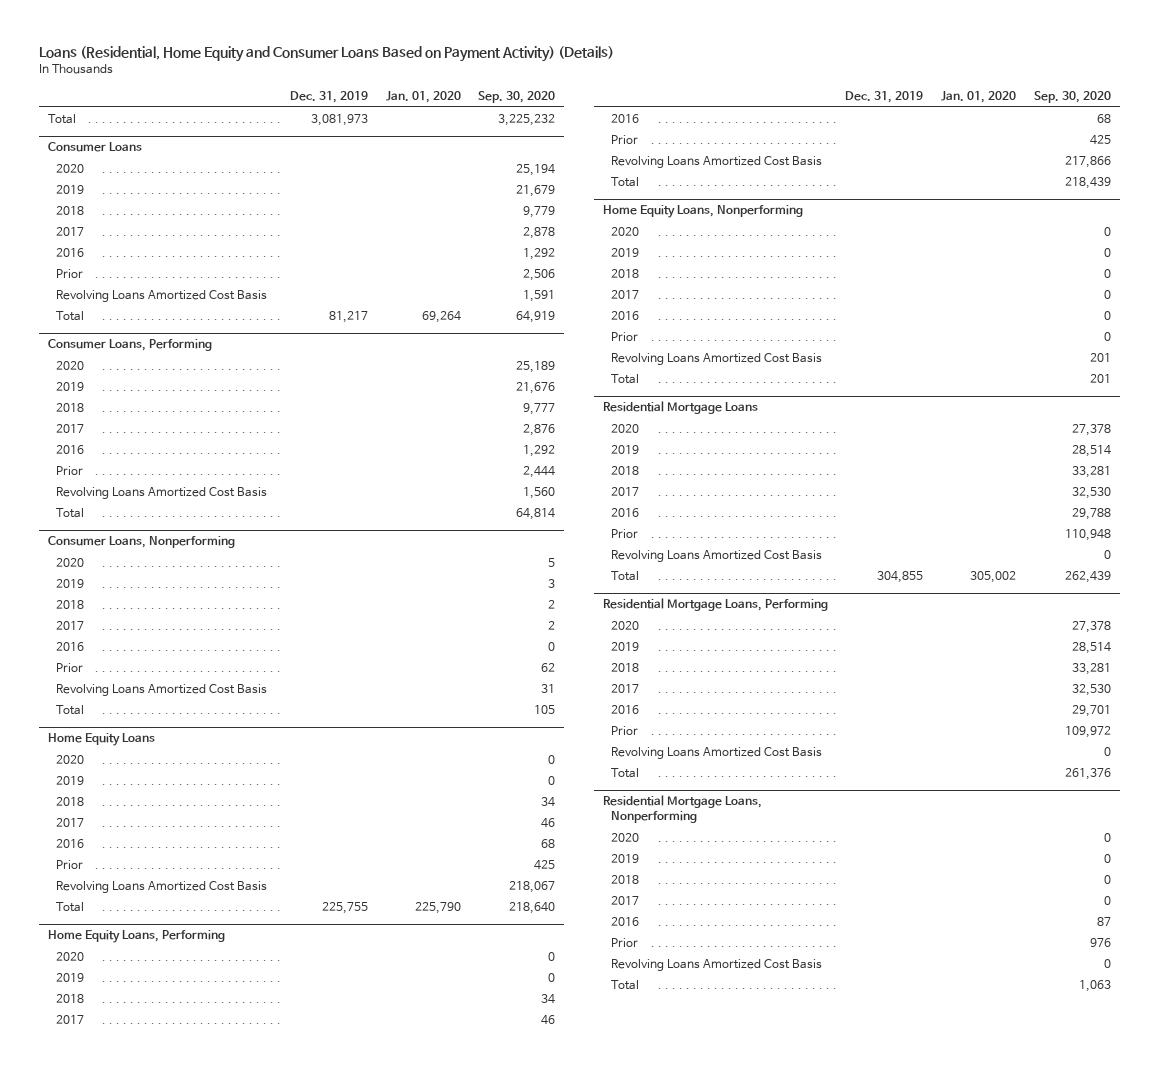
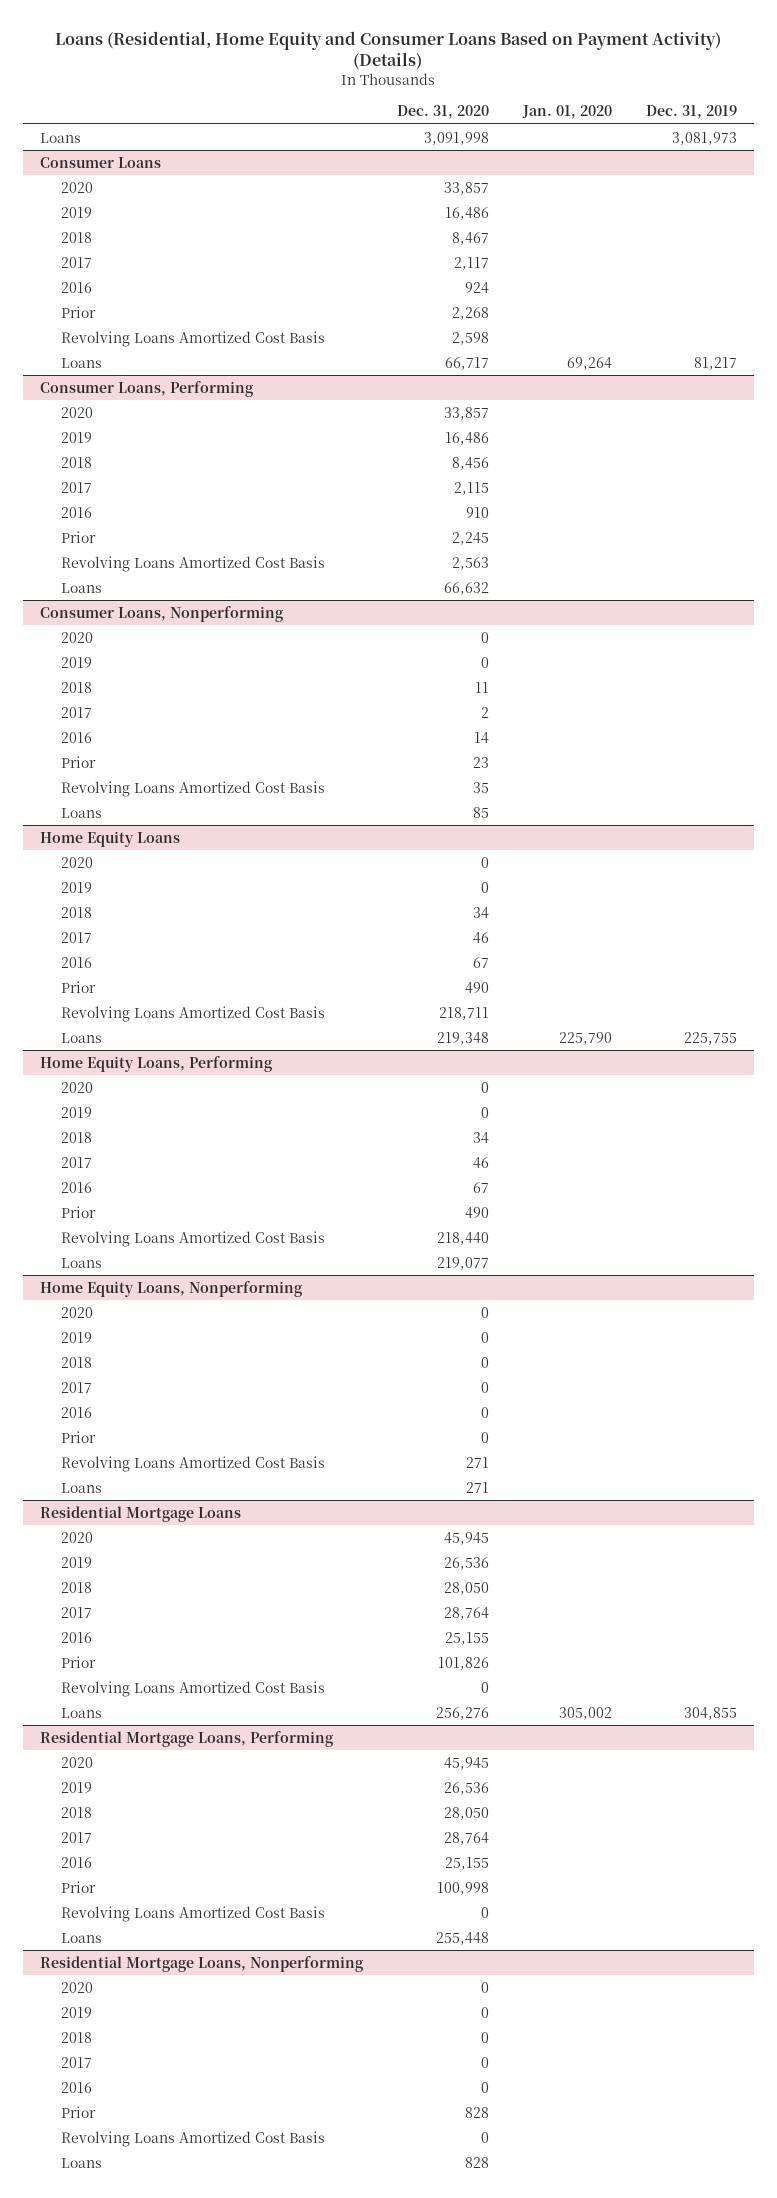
- | Dec. 31, 2019 | Jan. 01, 2020 | Sep. 30, 2020
+ | Dec. 31, 2020 | Jan. 01, 2020 | Dec. 31, 2019
- Total | 3,081,973 | | 3,225,232
+ Loans | 3,091,998 | | 3,081,973
@ Consumer Loans
- Total | 81,217 | 69,264 | 64,919
+ Loans | 66,717 | 69,264 | 81,217
@ Consumer Loans, Performing
- Total | | | 64,814
+ Loans | 66,632 | |
@ Consumer Loans, Nonperforming
- Total | | | 105
+ Loans | 85 | |
@ Home Equity Loans
- Total | 225,755 | 225,790 | 218,640
+ Loans | 219,348 | 225,790 | 225,755
@ Home Equity Loans, Performing
- Total | | | 218,439
+ Loans | 219,077 | |
@ Home Equity Loans, Nonperforming
- Total | | | 201
+ Loans | 271 | |
@ Residential Mortgage Loans
- Total | 304,855 | 305,002 | 262,439
+ Loans | 256,276 | 305,002 | 304,855
@ Residential Mortgage Loans, Performing
- Total | | | 261,376
+ Loans | 255,448 | |
@ Residential Mortgage Loans, Nonperforming
- Total | | | 1,063
+ Loans | 828 | |

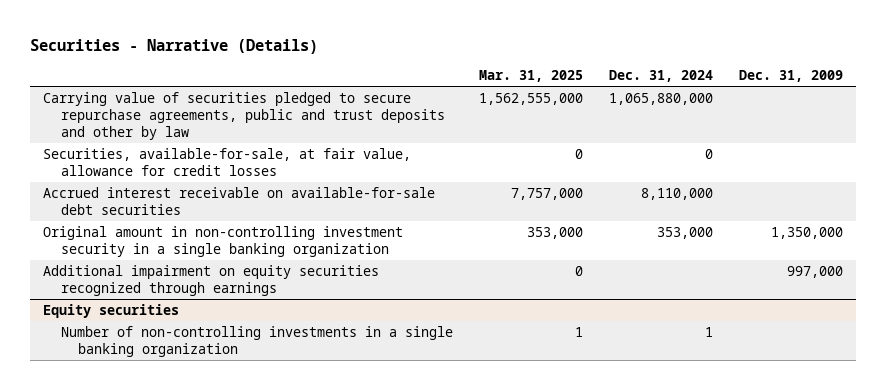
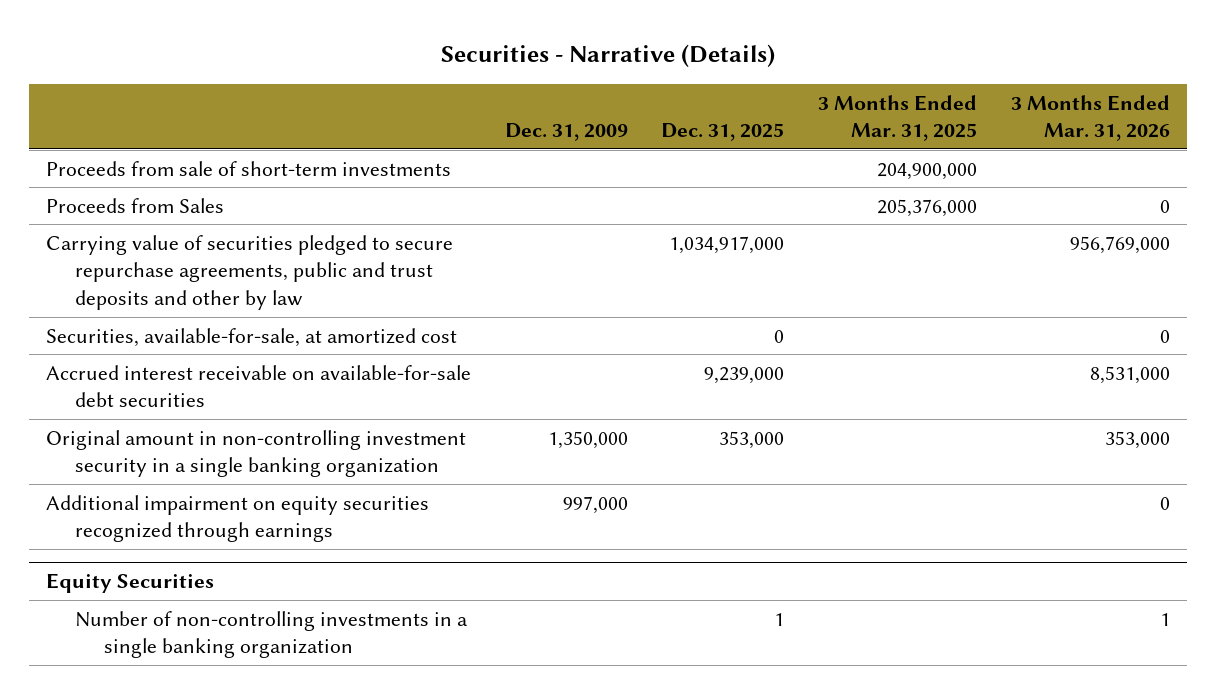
- | Mar. 31, 2025 | Dec. 31, 2024 | Dec. 31, 2009
+ | Dec. 31, 2009 | Dec. 31, 2025 | 3 Months Ended Mar. 31, 2025 | 3 Months Ended Mar. 31, 2026
+ Proceeds from sale of short-term investments | | | 204,900,000 |
+ Proceeds from Sales | | | 205,376,000 | 0
- Securities, available-for-sale, at fair value, allowance for credit losses | 0 | 0 |
+ Securities, available-for-sale, at amortized cost | | 0 | | 0
- Equity securities
+ Equity Securities

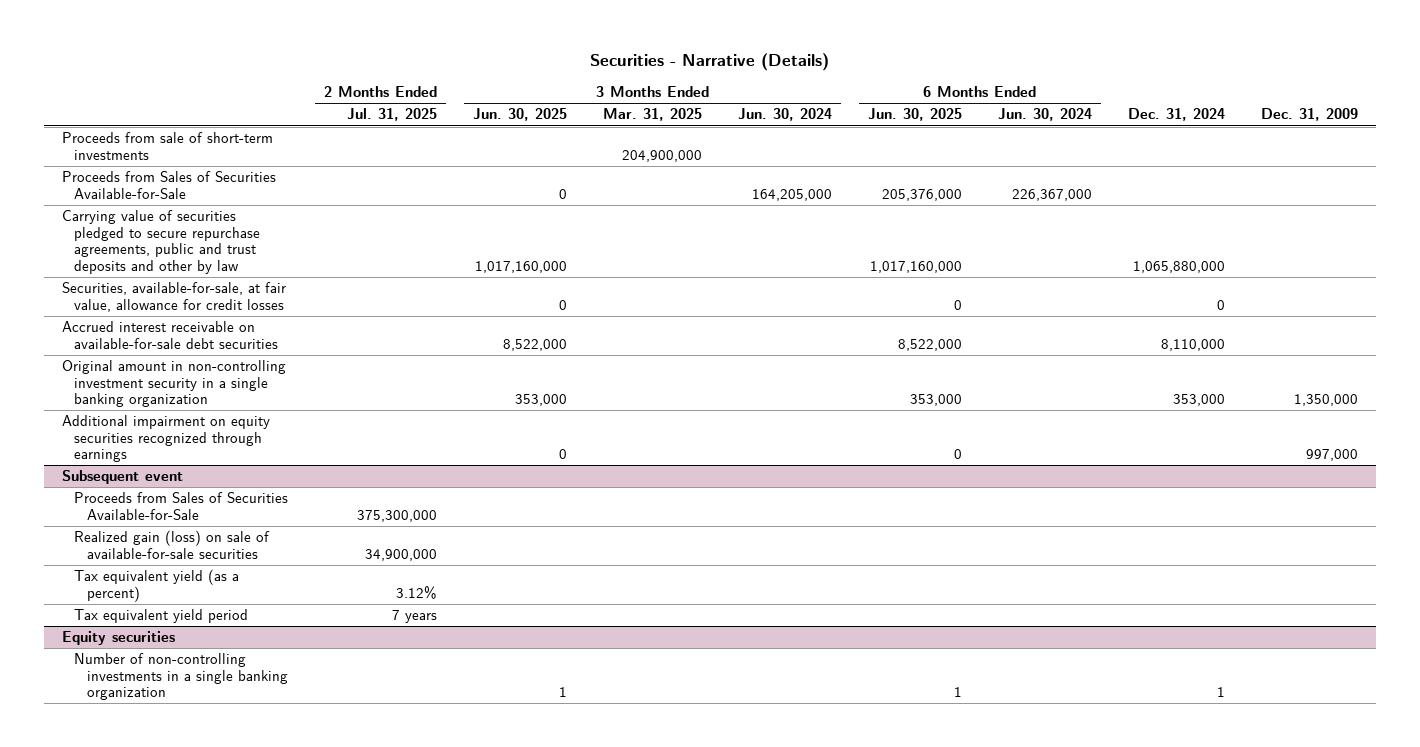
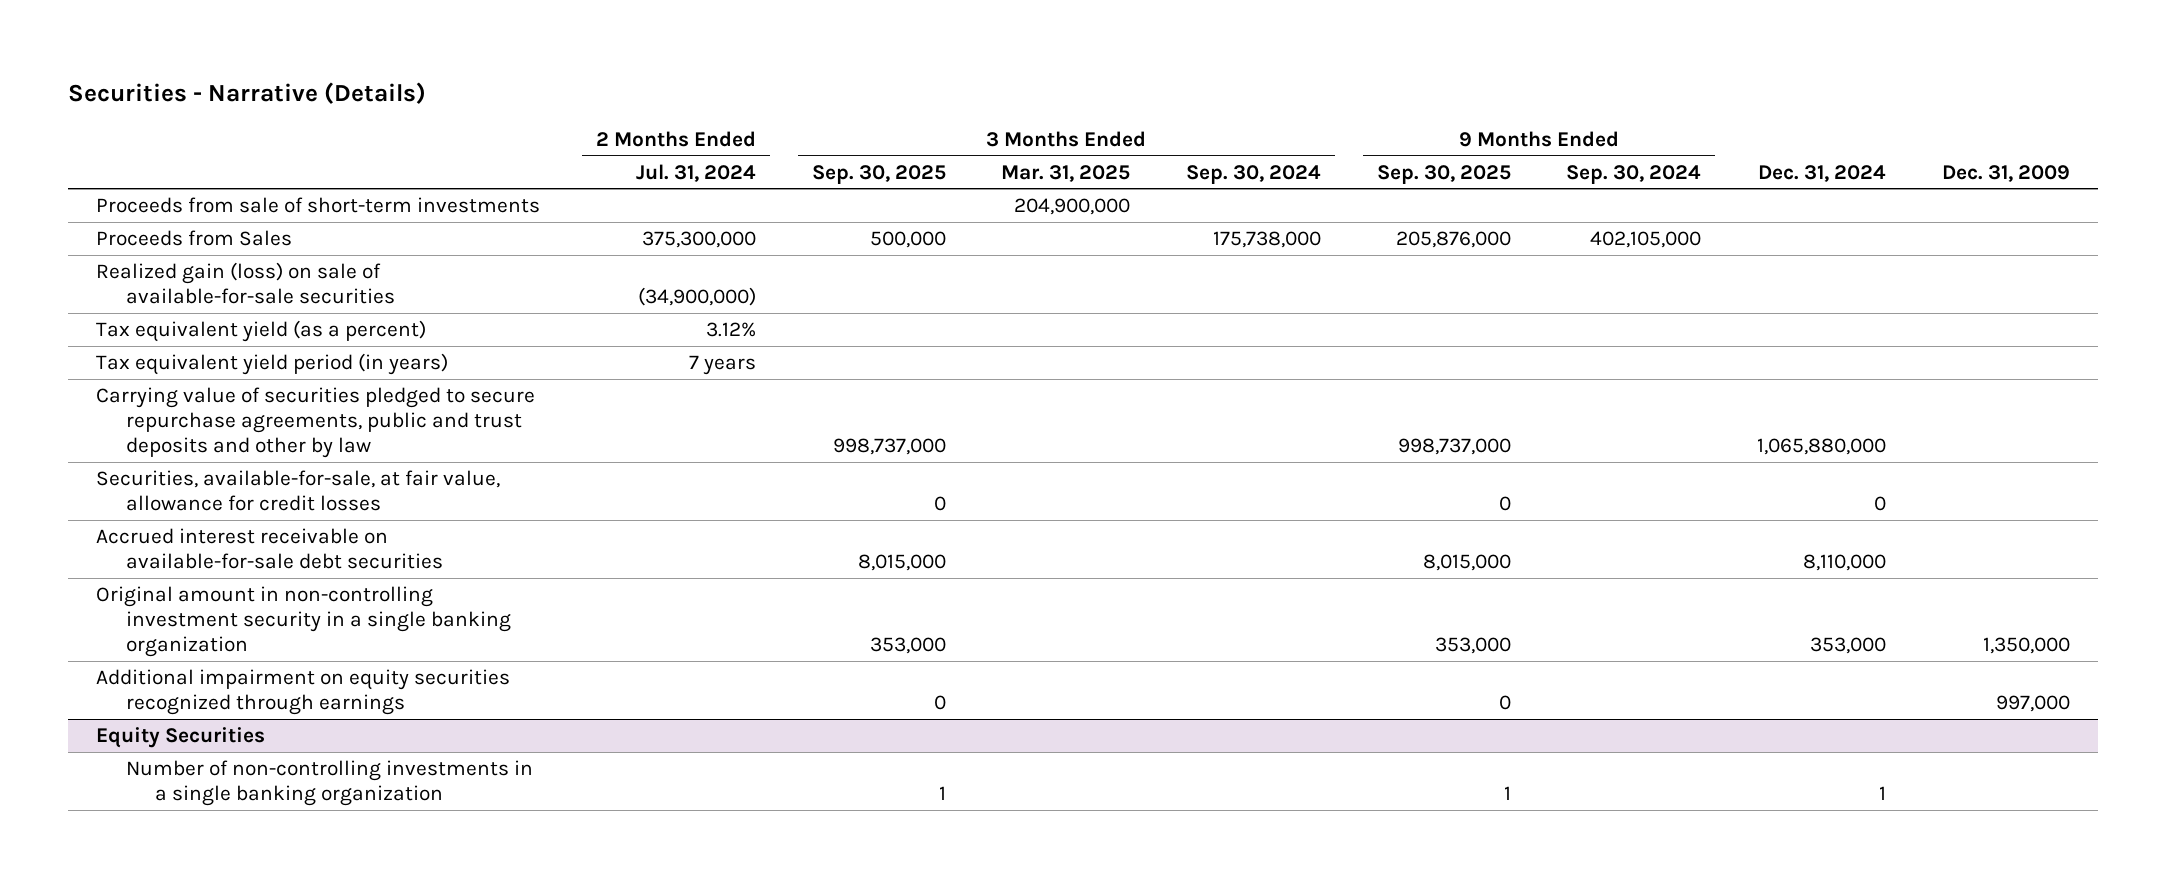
- | 2 Months Ended Jul. 31, 2025 | 3 Months Ended Jun. 30, 2025 | 3 Months Ended Mar. 31, 2025 | 3 Months Ended Jun. 30, 2024 | 6 Months Ended Jun. 30, 2025 | 6 Months Ended Jun. 30, 2024 | Dec. 31, 2024 | Dec. 31, 2009
+ | 2 Months Ended Jul. 31, 2024 | 3 Months Ended Sep. 30, 2025 | 3 Months Ended Mar. 31, 2025 | 3 Months Ended Sep. 30, 2024 | 9 Months Ended Sep. 30, 2025 | 9 Months Ended Sep. 30, 2024 | Dec. 31, 2024 | Dec. 31, 2009
- Proceeds from Sales of Securities Available-for-Sale | | 0 | | 164,205,000 | 205,376,000 | 226,367,000 | |
+ Proceeds from Sales | 375,300,000 | 500,000 | | 175,738,000 | 205,876,000 | 402,105,000 | |
+ Realized gain (loss) on sale of available-for-sale securities | (34,900,000) | | | | | | |
+ Tax equivalent yield (as a percent) | 3.12% | | | | | | |
+ Tax equivalent yield period (in years) | 7 years | | | | | | |
- Subsequent event
- Proceeds from Sales of Securities Available-for-Sale | 375,300,000 | | | | | | |
- Realized gain (loss) on sale of available-for-sale securities | 34,900,000 | | | | | | |
- Tax equivalent yield (as a percent) | 3.12% | | | | | | |
- Tax equivalent yield period | 7 years | | | | | | |
- Equity securities
+ Equity Securities

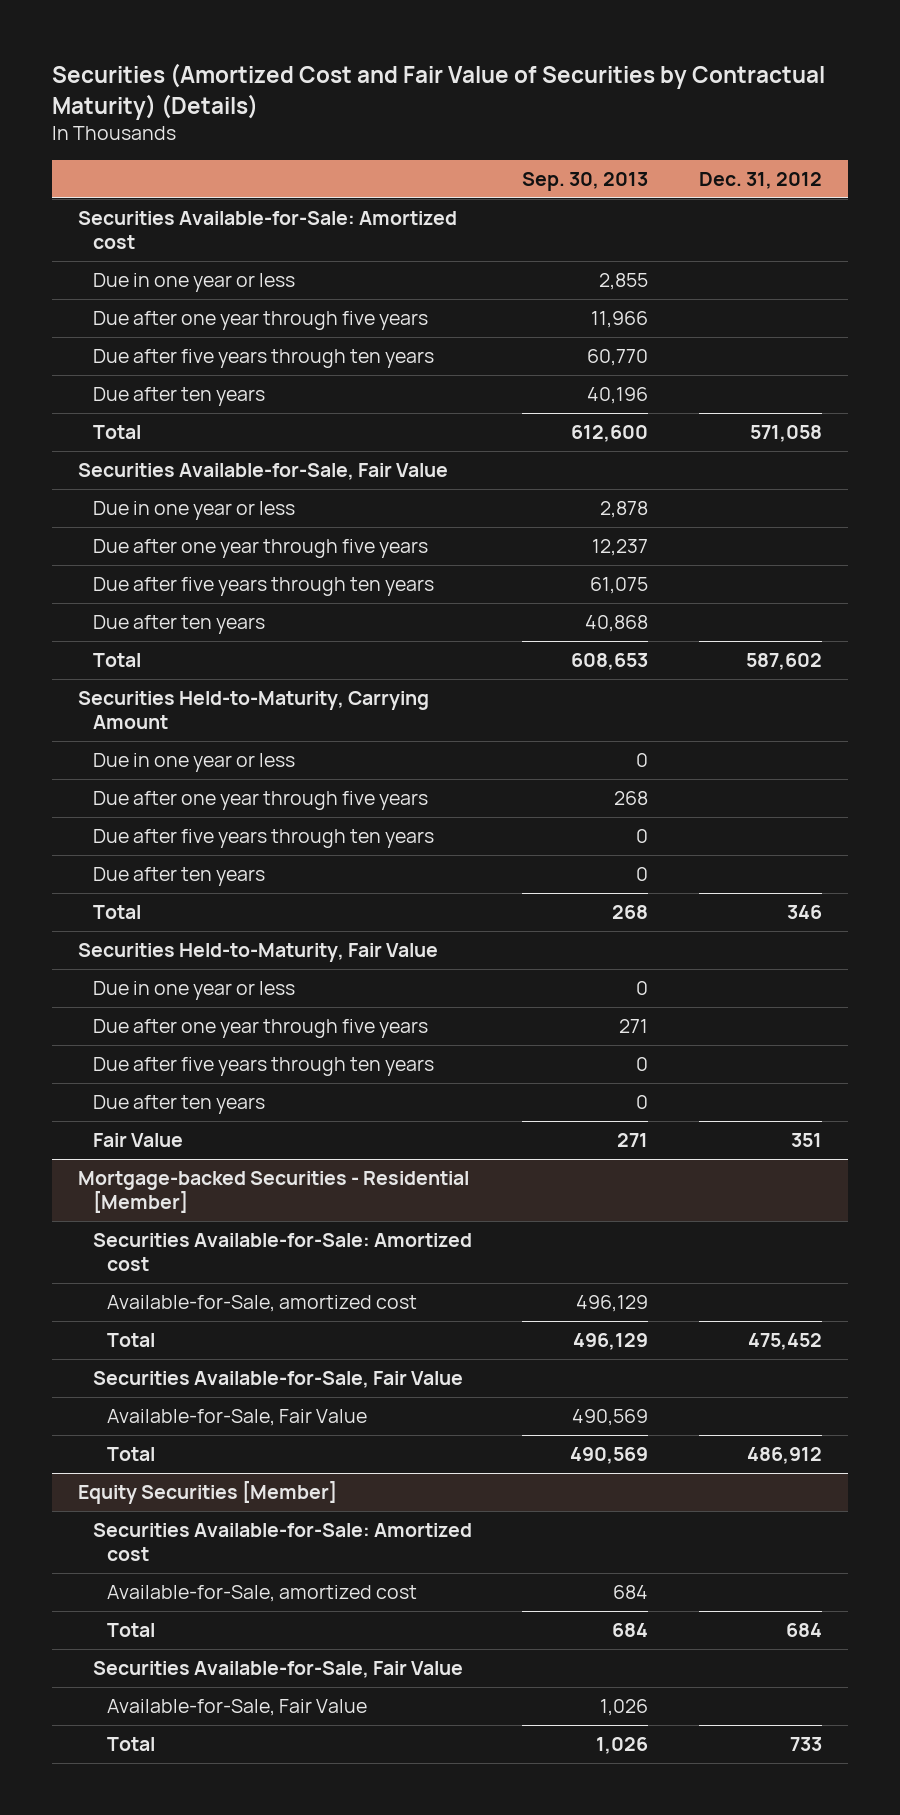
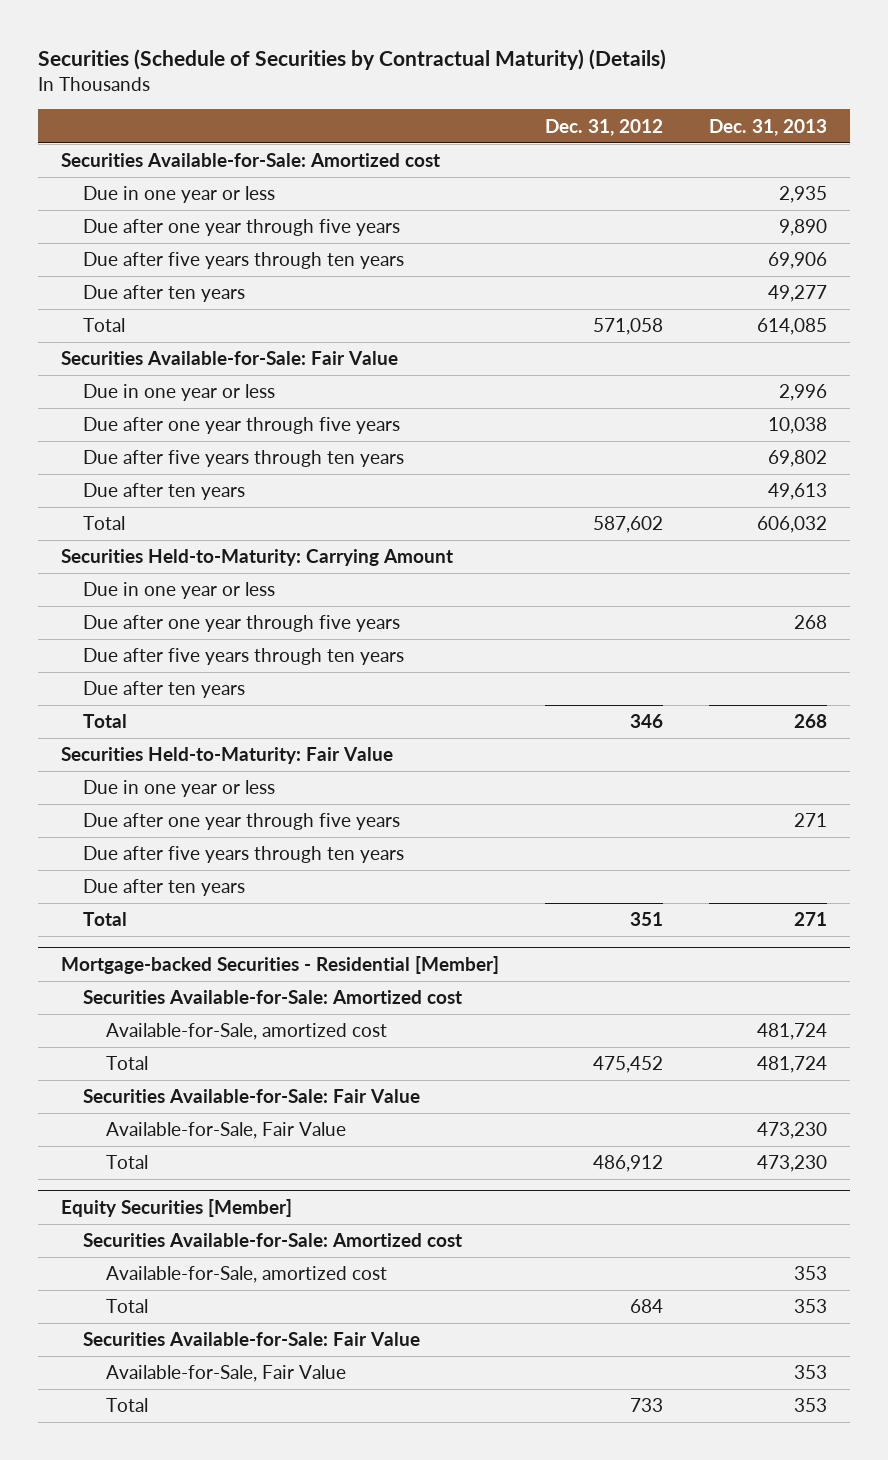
- Securities (Amortized Cost and Fair Value of Securities by Contractual Maturity) (Details)
+ Securities (Schedule of Securities by Contractual Maturity) (Details)
- | Sep. 30, 2013 | Dec. 31, 2012
+ | Dec. 31, 2012 | Dec. 31, 2013
- Securities Available-for-Sale, Fair Value
+ Securities Available-for-Sale: Fair Value
- Securities Held-to-Maturity, Carrying Amount
+ Securities Held-to-Maturity: Carrying Amount
- Securities Held-to-Maturity, Fair Value
+ Securities Held-to-Maturity: Fair Value
- Fair Value | 271 | 351
+ Total | 351 | 271
@ Mortgage-backed Securities - Residential [Member]
- Securities Available-for-Sale, Fair Value
+ Securities Available-for-Sale: Fair Value
@ Equity Securities [Member]
- Securities Available-for-Sale, Fair Value
+ Securities Available-for-Sale: Fair Value

